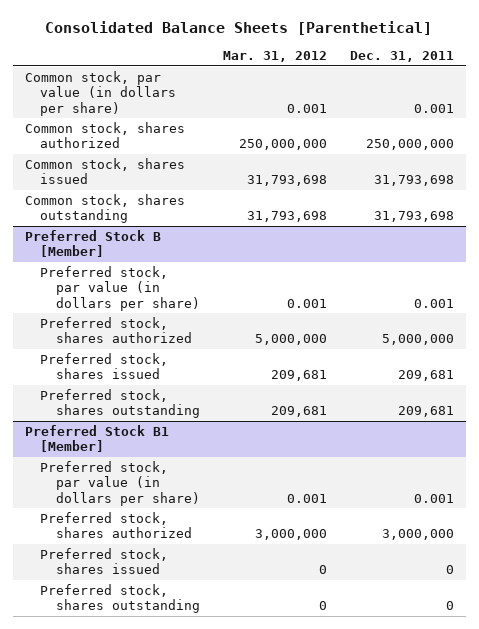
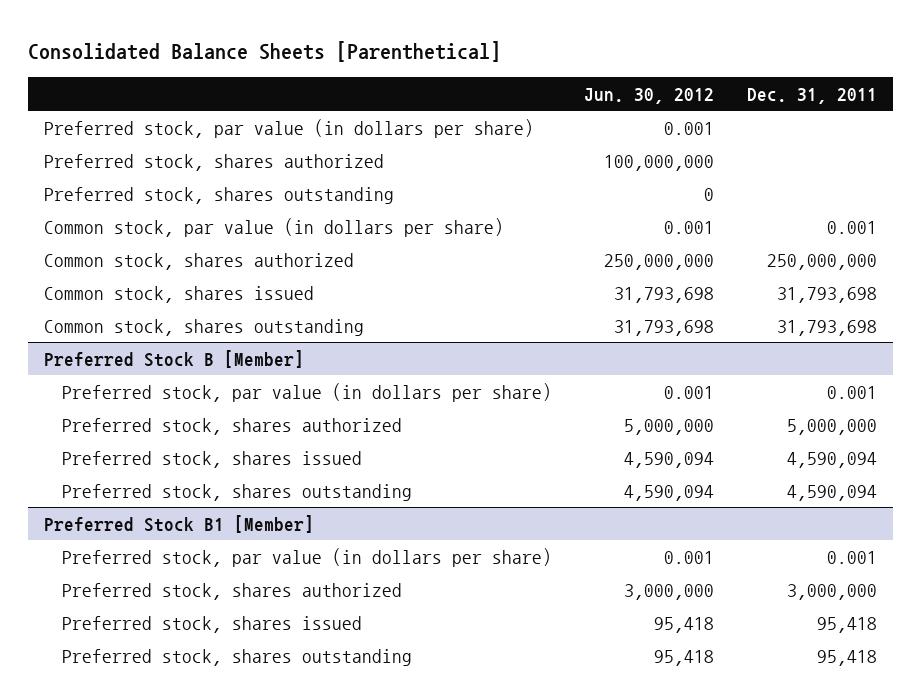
- | Mar. 31, 2012 | Dec. 31, 2011
+ | Jun. 30, 2012 | Dec. 31, 2011
+ Preferred stock, par value (in dollars per share) | 0.001 |
+ Preferred stock, shares authorized | 100,000,000 |
+ Preferred stock, shares outstanding | 0 |
@ Preferred Stock B [Member]
- Preferred stock, shares issued | 209,681 | 209,681
- Preferred stock, shares outstanding | 209,681 | 209,681
+ Preferred stock, shares issued | 4,590,094 | 4,590,094
+ Preferred stock, shares outstanding | 4,590,094 | 4,590,094
@ Preferred Stock B1 [Member]
- Preferred stock, shares issued | 0 | 0
- Preferred stock, shares outstanding | 0 | 0
+ Preferred stock, shares issued | 95,418 | 95,418
+ Preferred stock, shares outstanding | 95,418 | 95,418

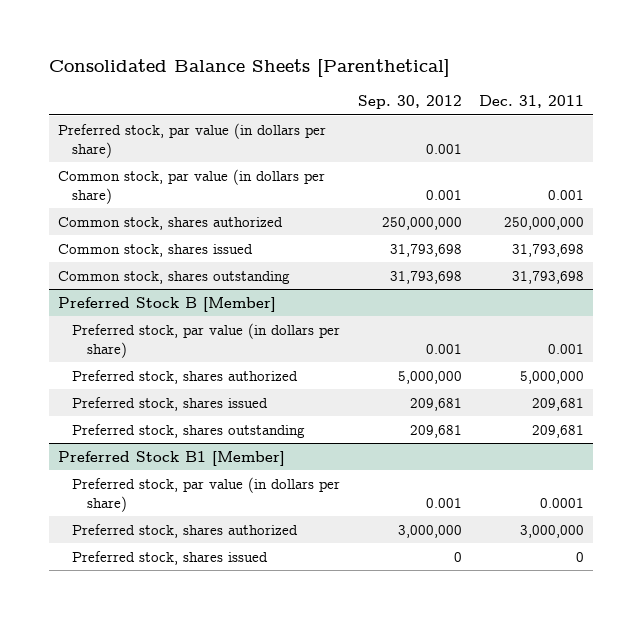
- | Jun. 30, 2012 | Dec. 31, 2011
+ | Sep. 30, 2012 | Dec. 31, 2011
- Preferred stock, shares authorized | 100,000,000 |
- Preferred stock, shares outstanding | 0 |
@ Preferred Stock B [Member]
- Preferred stock, shares issued | 4,590,094 | 4,590,094
- Preferred stock, shares outstanding | 4,590,094 | 4,590,094
+ Preferred stock, shares issued | 209,681 | 209,681
+ Preferred stock, shares outstanding | 209,681 | 209,681
@ Preferred Stock B1 [Member]
- Preferred stock, par value (in dollars per share) | 0.001 | 0.001
+ Preferred stock, par value (in dollars per share) | 0.001 | 0.0001
- Preferred stock, shares issued | 95,418 | 95,418
- Preferred stock, shares outstanding | 95,418 | 95,418
+ Preferred stock, shares issued | 0 | 0

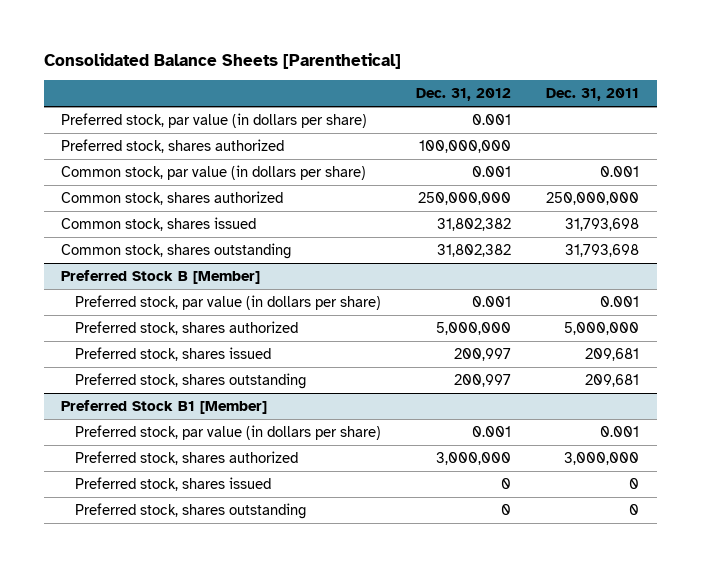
- | Sep. 30, 2012 | Dec. 31, 2011
+ | Dec. 31, 2012 | Dec. 31, 2011
+ Preferred stock, shares authorized | 100,000,000 |
@ Preferred Stock B1 [Member]
- Preferred stock, par value (in dollars per share) | 0.001 | 0.0001
+ Preferred stock, par value (in dollars per share) | 0.001 | 0.001
+ Preferred stock, shares outstanding | 0 | 0

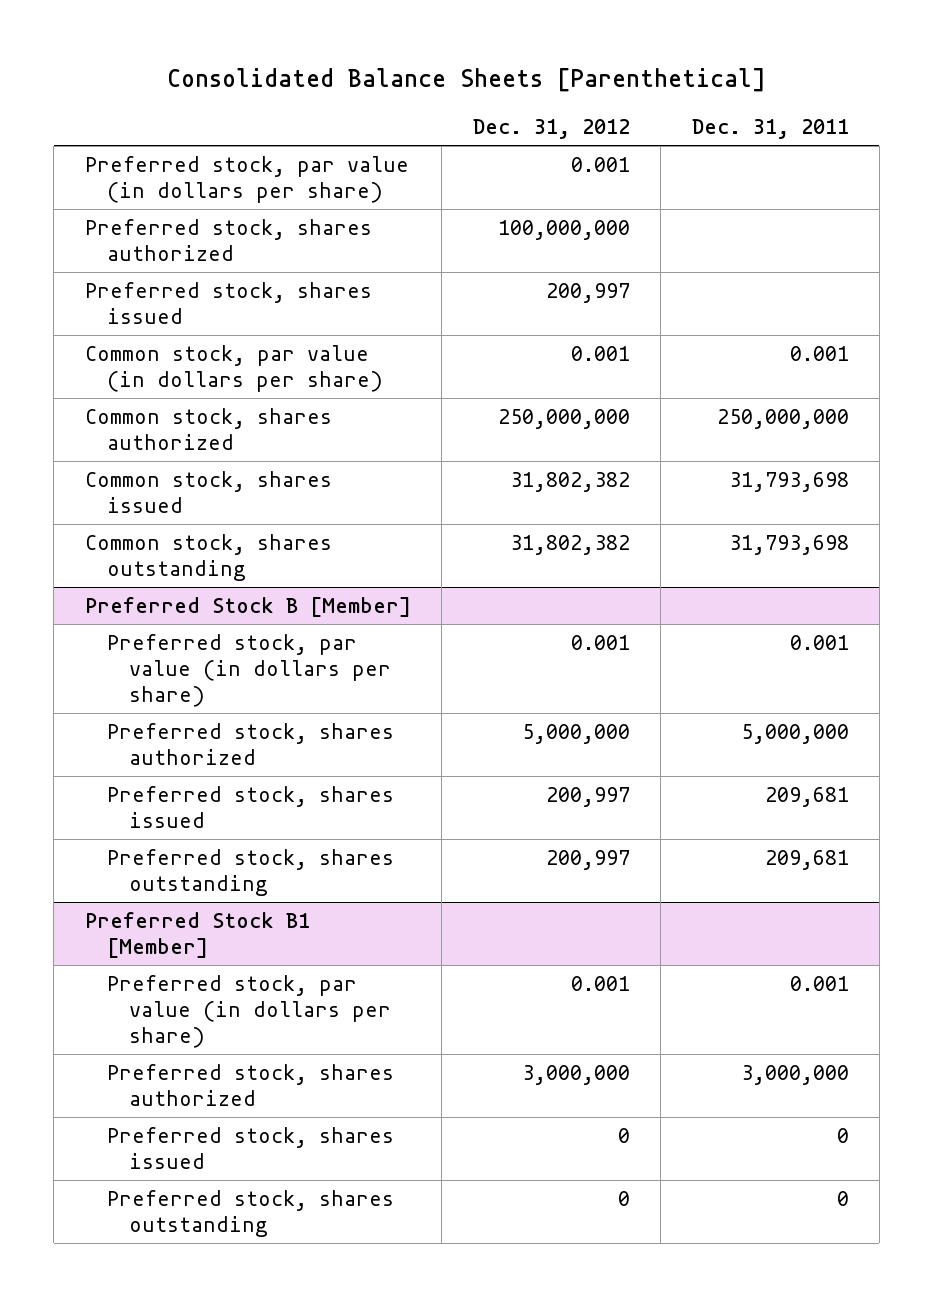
+ Preferred stock, shares issued | 200,997 |

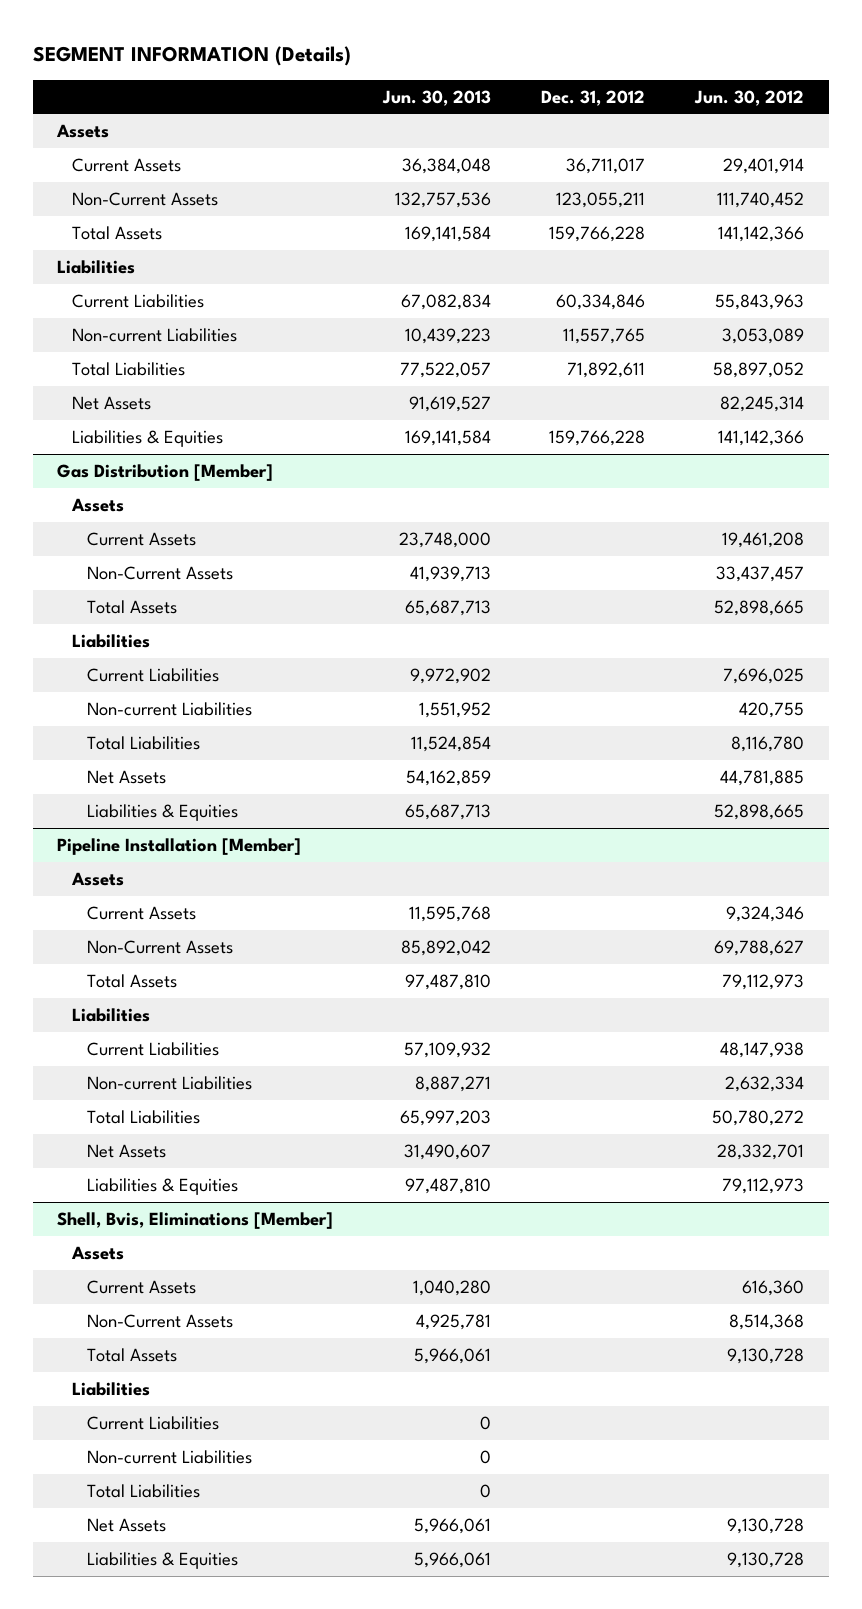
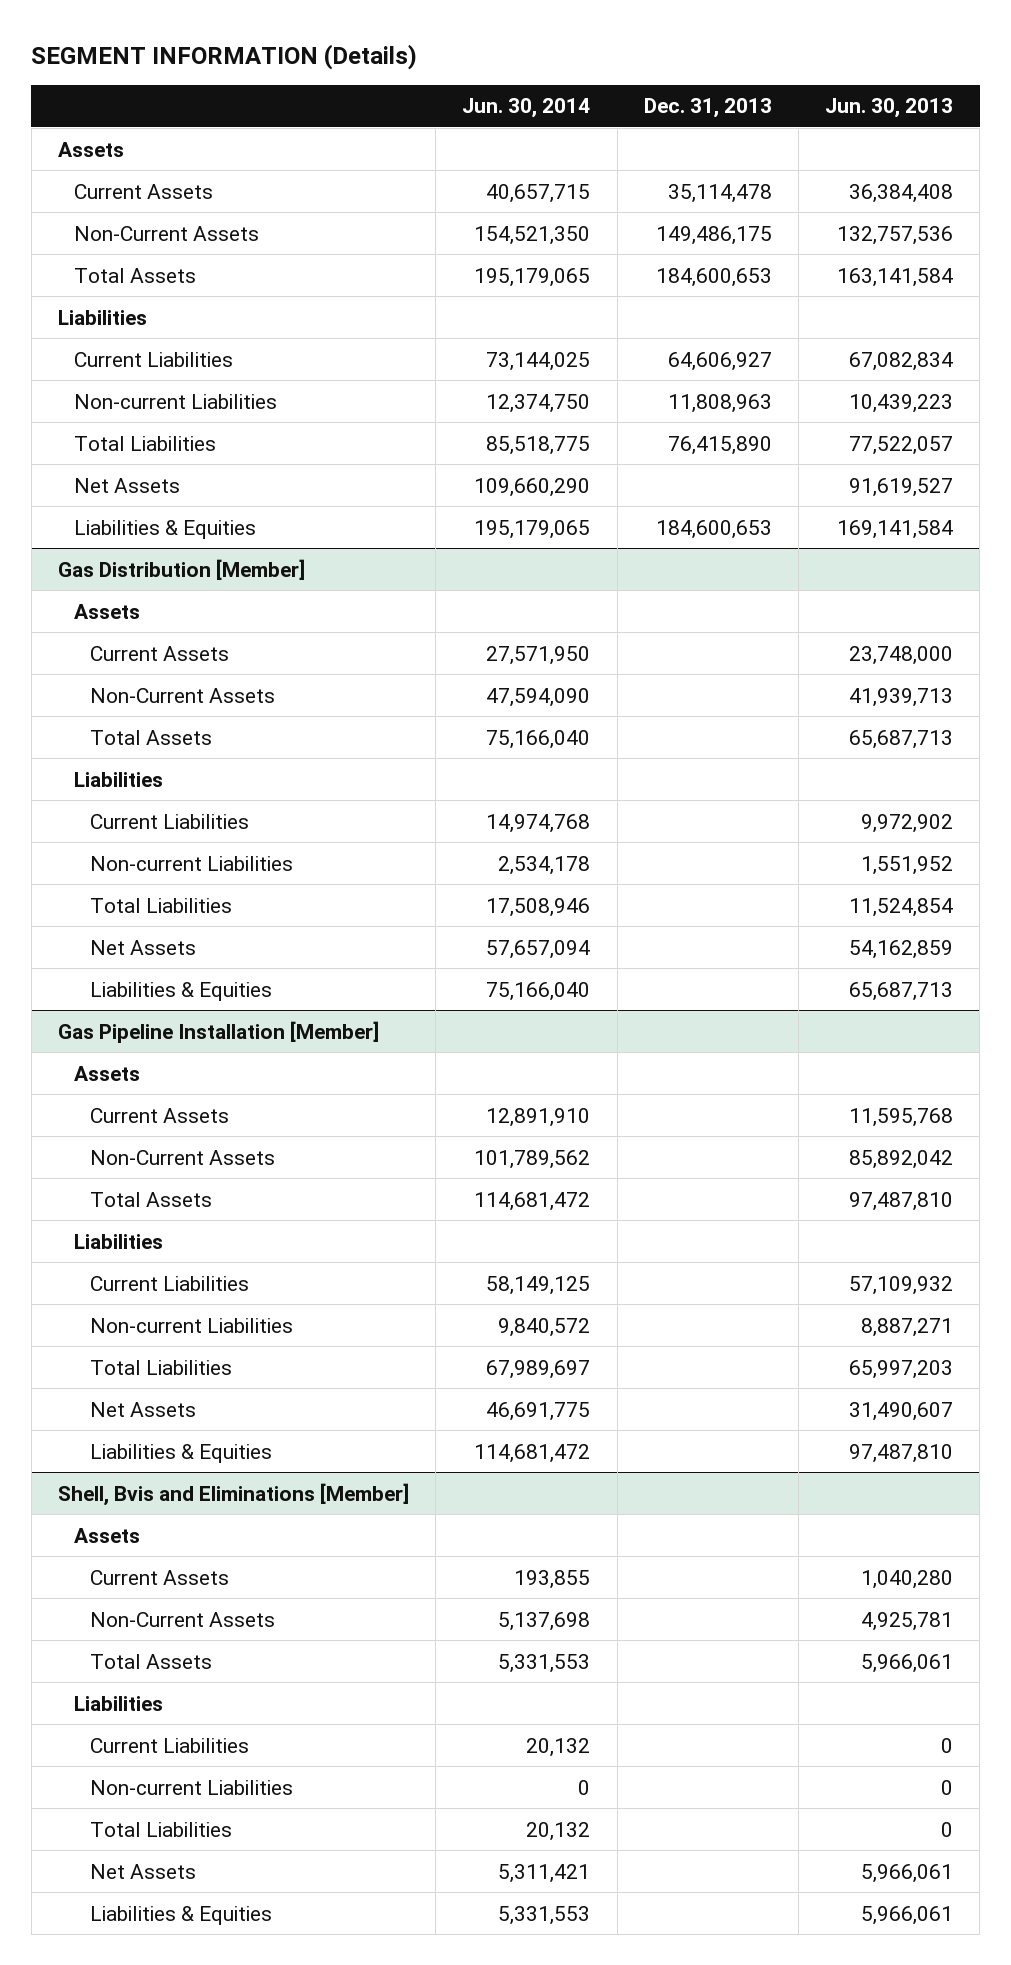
- | Jun. 30, 2013 | Dec. 31, 2012 | Jun. 30, 2012
+ | Jun. 30, 2014 | Dec. 31, 2013 | Jun. 30, 2013
- Current Assets | 36,384,048 | 36,711,017 | 29,401,914
+ Current Assets | 40,657,715 | 35,114,478 | 36,384,408
- Total Assets | 169,141,584 | 159,766,228 | 141,142,366
+ Total Assets | 195,179,065 | 184,600,653 | 163,141,584
- Pipeline Installation [Member]
+ Gas Pipeline Installation [Member]
- Shell, Bvis, Eliminations [Member]
+ Shell, Bvis and Eliminations [Member]

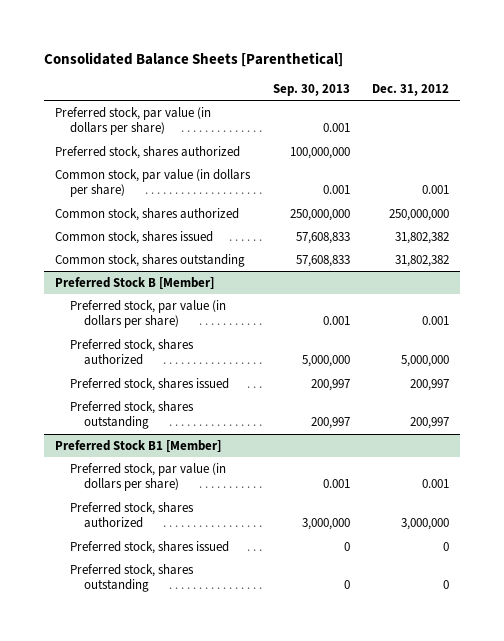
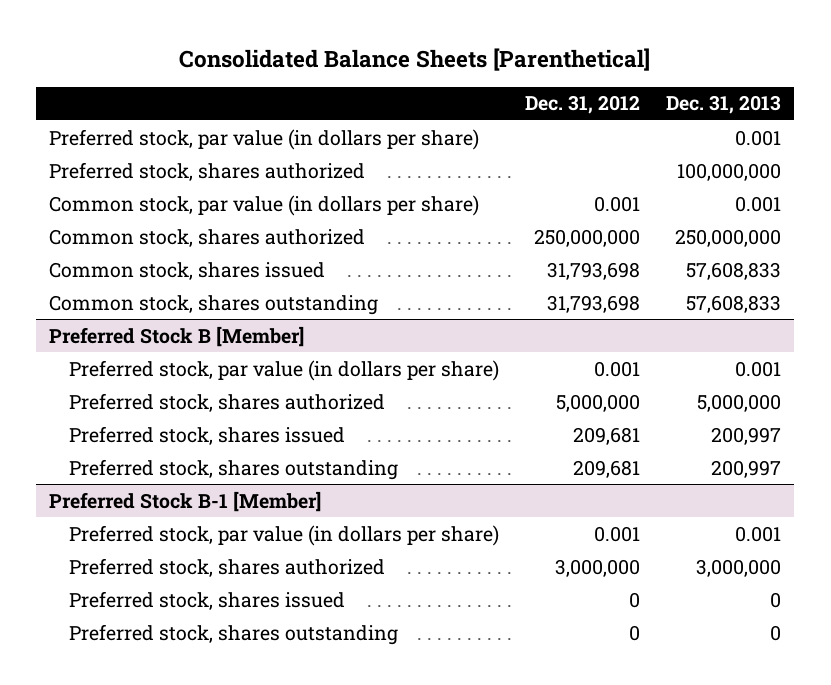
- | Sep. 30, 2013 | Dec. 31, 2012
+ | Dec. 31, 2012 | Dec. 31, 2013
- Common stock, shares issued | 57,608,833 | 31,802,382
- Common stock, shares outstanding | 57,608,833 | 31,802,382
+ Common stock, shares issued | 31,793,698 | 57,608,833
+ Common stock, shares outstanding | 31,793,698 | 57,608,833
@ Preferred Stock B [Member]
- Preferred stock, shares issued | 200,997 | 200,997
- Preferred stock, shares outstanding | 200,997 | 200,997
- Preferred Stock B1 [Member]
@ Preferred Stock B [Member]
+ Preferred stock, shares issued | 209,681 | 200,997
+ Preferred stock, shares outstanding | 209,681 | 200,997
+ Preferred Stock B-1 [Member]

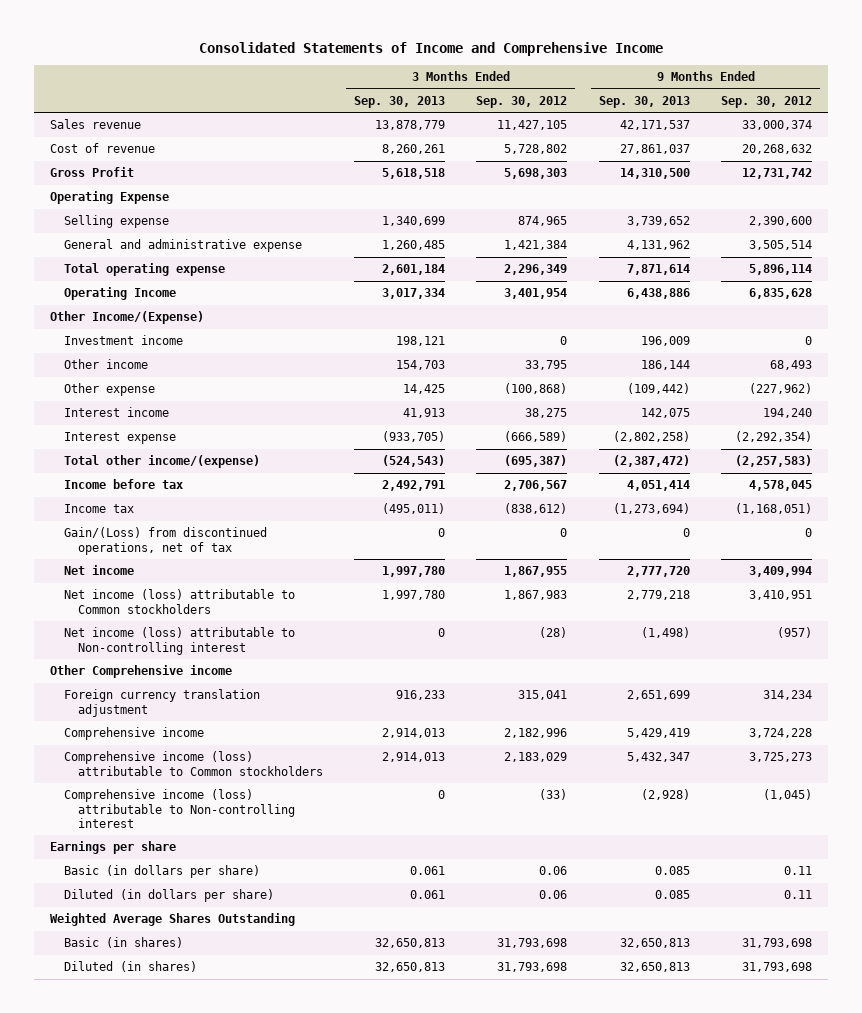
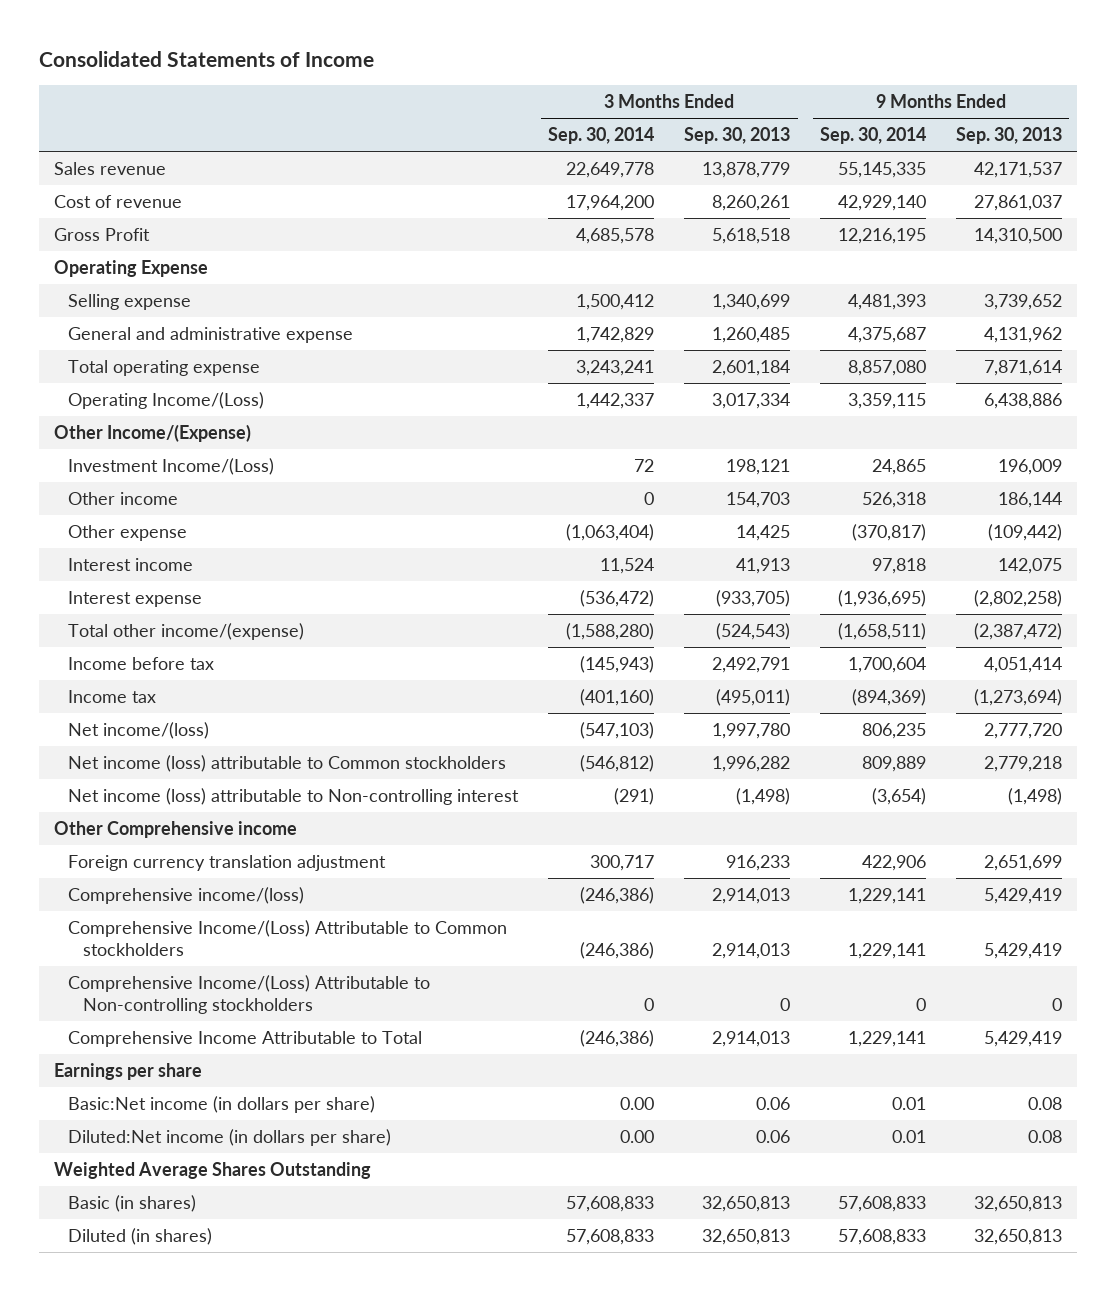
- Consolidated Statements of Income and Comprehensive Income
+ Consolidated Statements of Income
- | 3 Months Ended Sep. 30, 2013 | 3 Months Ended Sep. 30, 2012 | 9 Months Ended Sep. 30, 2013 | 9 Months Ended Sep. 30, 2012
+ | 3 Months Ended Sep. 30, 2014 | 3 Months Ended Sep. 30, 2013 | 9 Months Ended Sep. 30, 2014 | 9 Months Ended Sep. 30, 2013
- Operating Income | 3,017,334 | 3,401,954 | 6,438,886 | 6,835,628
+ Operating Income/(Loss) | 1,442,337 | 3,017,334 | 3,359,115 | 6,438,886
- Investment income | 198,121 | 0 | 196,009 | 0
+ Investment Income/(Loss) | 72 | 198,121 | 24,865 | 196,009
- Gain/(Loss) from discontinued operations, net of tax | 0 | 0 | 0 | 0
- Net income | 1,997,780 | 1,867,955 | 2,777,720 | 3,409,994
- Net income (loss) attributable to Common stockholders | 1,997,780 | 1,867,983 | 2,779,218 | 3,410,951
- Net income (loss) attributable to Non-controlling interest | 0 | (28) | (1,498) | (957)
+ Net income/(loss) | (547,103) | 1,997,780 | 806,235 | 2,777,720
+ Net income (loss) attributable to Common stockholders | (546,812) | 1,996,282 | 809,889 | 2,779,218
+ Net income (loss) attributable to Non-controlling interest | (291) | (1,498) | (3,654) | (1,498)
- Comprehensive income | 2,914,013 | 2,182,996 | 5,429,419 | 3,724,228
- Comprehensive income (loss) attributable to Common stockholders | 2,914,013 | 2,183,029 | 5,432,347 | 3,725,273
- Comprehensive income (loss) attributable to Non-controlling interest | 0 | (33) | (2,928) | (1,045)
+ Comprehensive income/(loss) | (246,386) | 2,914,013 | 1,229,141 | 5,429,419
+ Comprehensive Income/(Loss) Attributable to Common stockholders | (246,386) | 2,914,013 | 1,229,141 | 5,429,419
+ Comprehensive Income/(Loss) Attributable to Non-controlling stockholders | 0 | 0 | 0 | 0
+ Comprehensive Income Attributable to Total | (246,386) | 2,914,013 | 1,229,141 | 5,429,419
- Basic (in dollars per share) | 0.061 | 0.06 | 0.085 | 0.11
- Diluted (in dollars per share) | 0.061 | 0.06 | 0.085 | 0.11
+ Basic:Net income (in dollars per share) | 0.00 | 0.06 | 0.01 | 0.08
+ Diluted:Net income (in dollars per share) | 0.00 | 0.06 | 0.01 | 0.08

